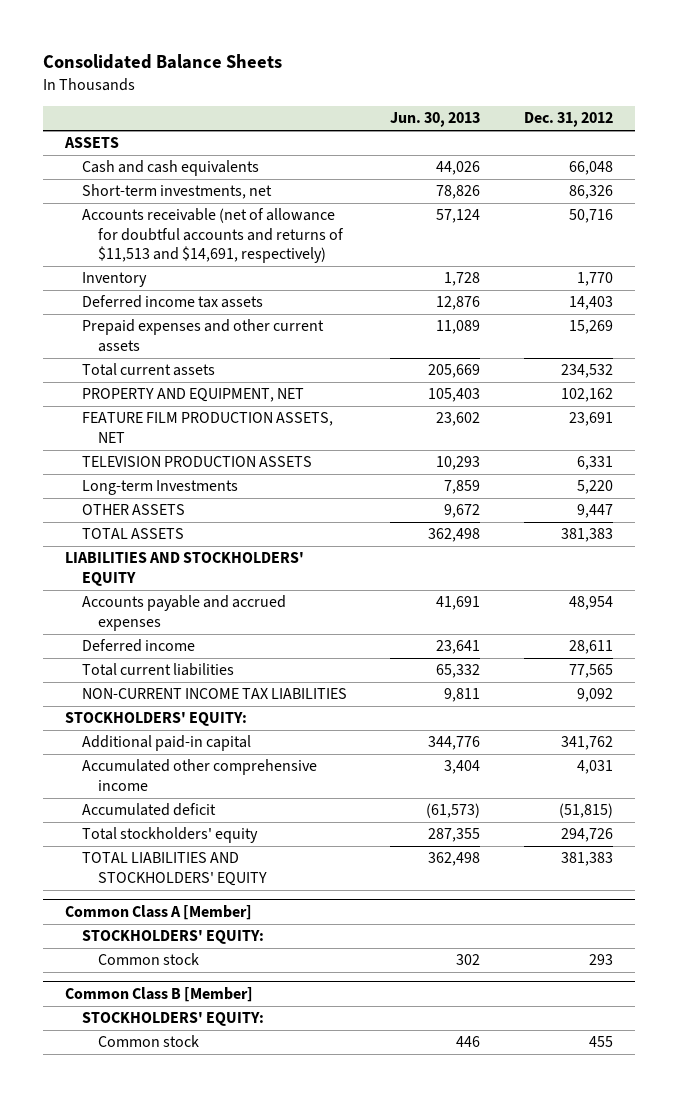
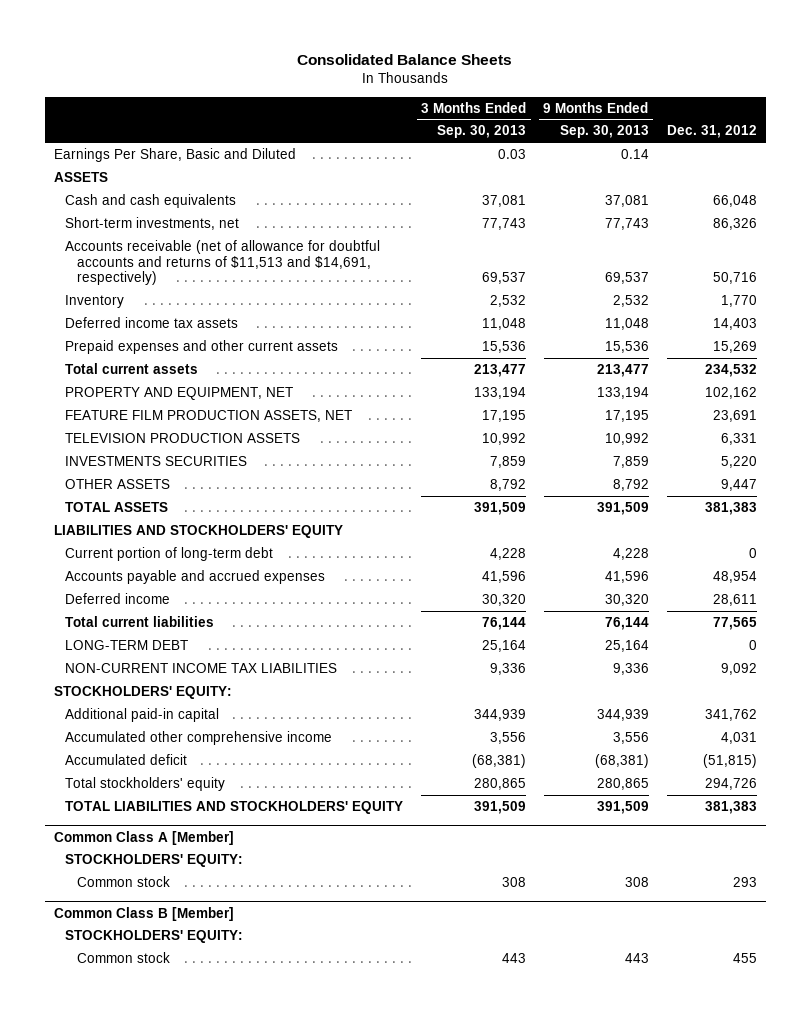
- | Jun. 30, 2013 | Dec. 31, 2012
+ | 3 Months Ended Sep. 30, 2013 | 9 Months Ended Sep. 30, 2013 | Dec. 31, 2012
+ Earnings Per Share, Basic and Diluted | 0.03 | 0.14 |
- Long-term Investments | 7,859 | 5,220
+ INVESTMENTS SECURITIES | 7,859 | 7,859 | 5,220
+ Current portion of long-term debt | 4,228 | 4,228 | 0
+ LONG-TERM DEBT | 25,164 | 25,164 | 0

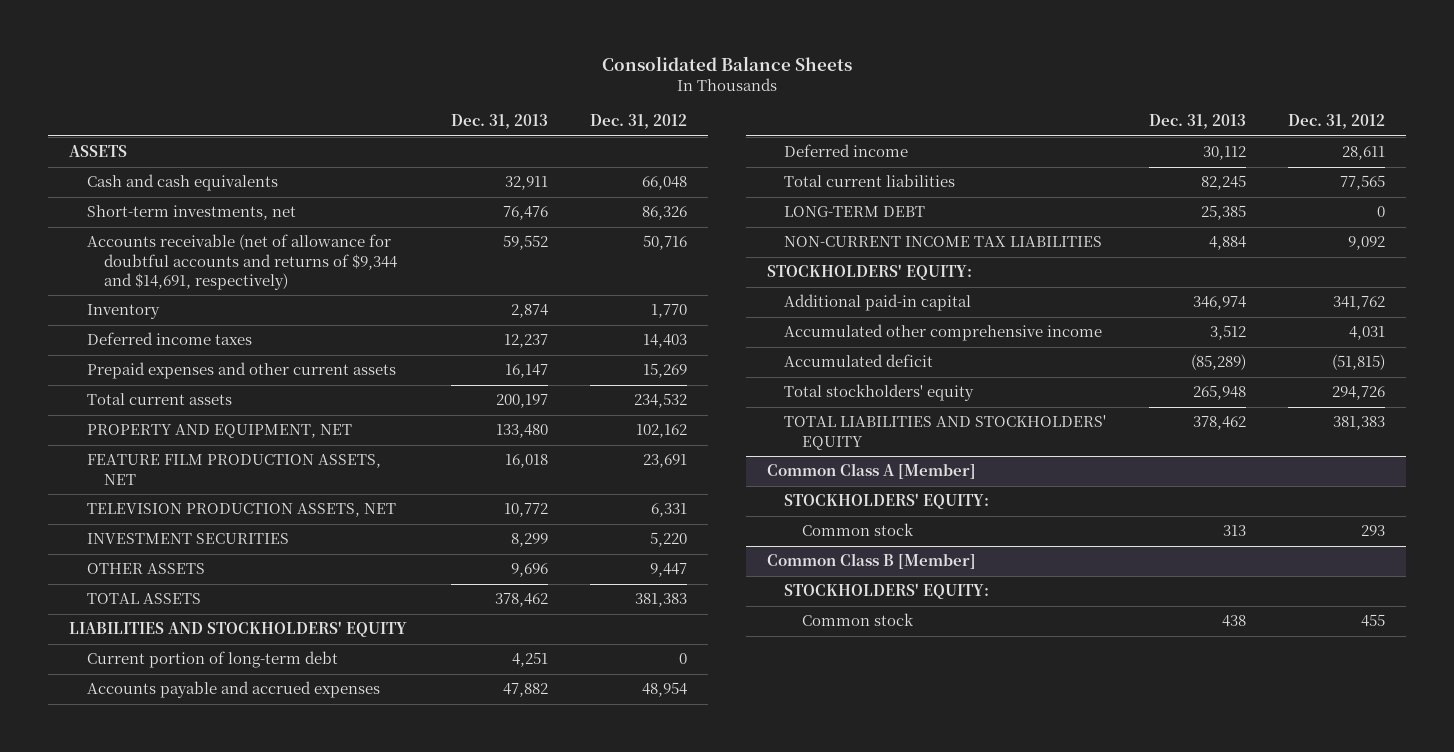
- | 3 Months Ended Sep. 30, 2013 | 9 Months Ended Sep. 30, 2013 | Dec. 31, 2012
+ | Dec. 31, 2013 | Dec. 31, 2012
- Earnings Per Share, Basic and Diluted | 0.03 | 0.14 |
- Accounts receivable (net of allowance for doubtful accounts and returns of $11,513 and $14,691, respectively) | 69,537 | 69,537 | 50,716
+ Accounts receivable (net of allowance for doubtful accounts and returns of $9,344 and $14,691, respectively) | 59,552 | 50,716
- Deferred income tax assets | 11,048 | 11,048 | 14,403
+ Deferred income taxes | 12,237 | 14,403
- TELEVISION PRODUCTION ASSETS | 10,992 | 10,992 | 6,331
- INVESTMENTS SECURITIES | 7,859 | 7,859 | 5,220
+ TELEVISION PRODUCTION ASSETS, NET | 10,772 | 6,331
+ INVESTMENT SECURITIES | 8,299 | 5,220

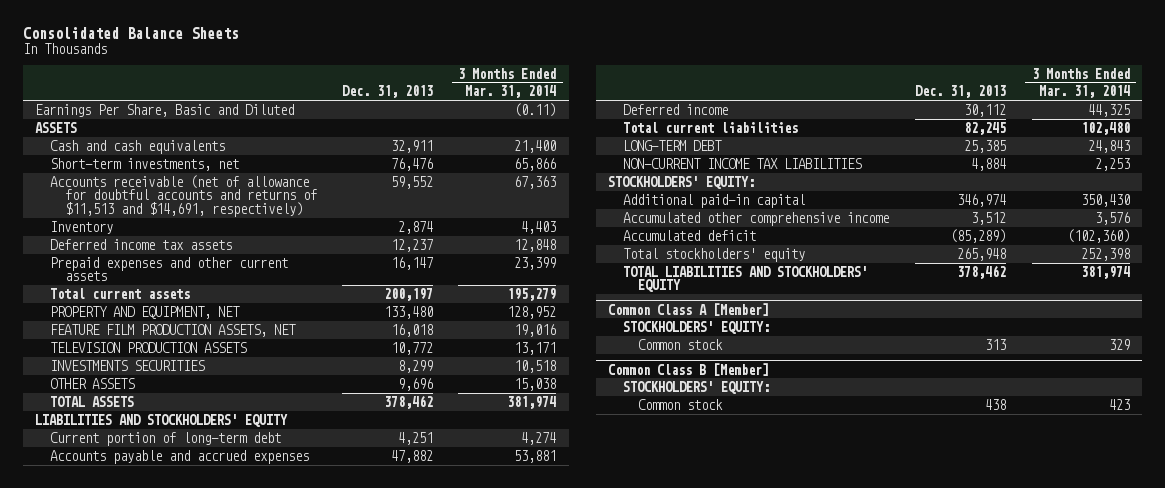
- | Dec. 31, 2013 | Dec. 31, 2012
+ | Dec. 31, 2013 | 3 Months Ended Mar. 31, 2014
+ Earnings Per Share, Basic and Diluted | | (0.11)
- Accounts receivable (net of allowance for doubtful accounts and returns of $9,344 and $14,691, respectively) | 59,552 | 50,716
+ Accounts receivable (net of allowance for doubtful accounts and returns of $11,513 and $14,691, respectively) | 59,552 | 67,363
- Deferred income taxes | 12,237 | 14,403
+ Deferred income tax assets | 12,237 | 12,848
- TELEVISION PRODUCTION ASSETS, NET | 10,772 | 6,331
- INVESTMENT SECURITIES | 8,299 | 5,220
+ TELEVISION PRODUCTION ASSETS | 10,772 | 13,171
+ INVESTMENTS SECURITIES | 8,299 | 10,518

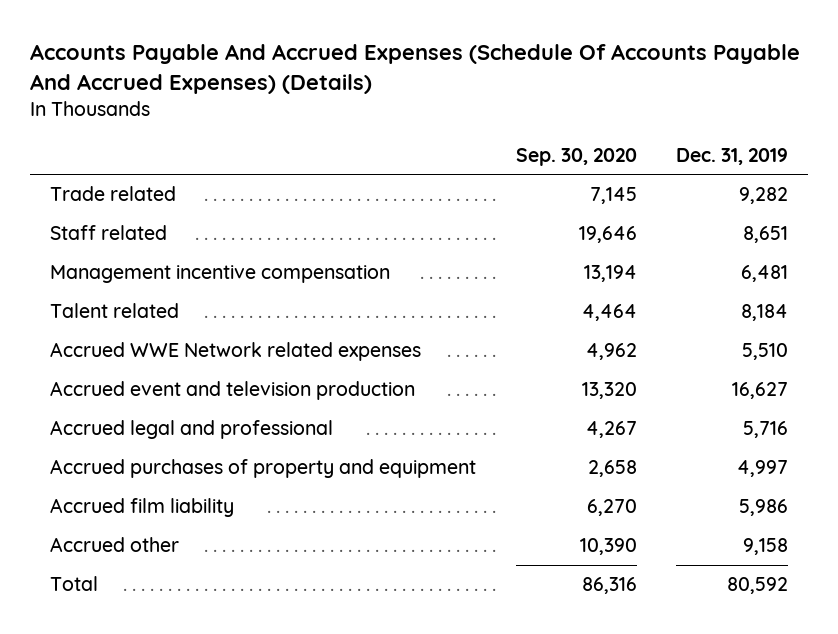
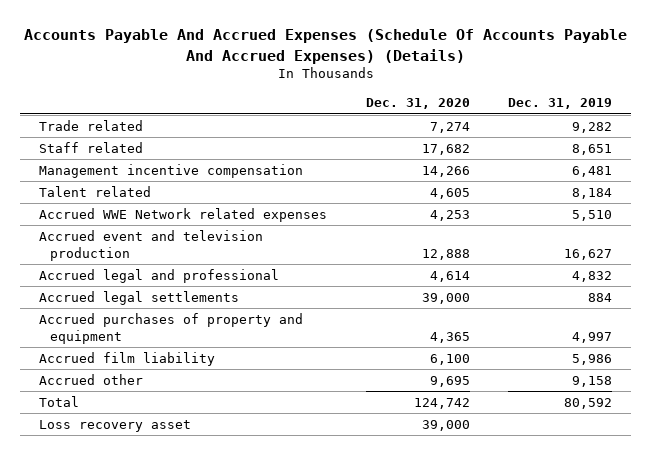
- | Sep. 30, 2020 | Dec. 31, 2019
+ | Dec. 31, 2020 | Dec. 31, 2019
- Accrued legal and professional | 4,267 | 5,716
+ Accrued legal and professional | 4,614 | 4,832
+ Accrued legal settlements | 39,000 | 884
+ Loss recovery asset | 39,000 |

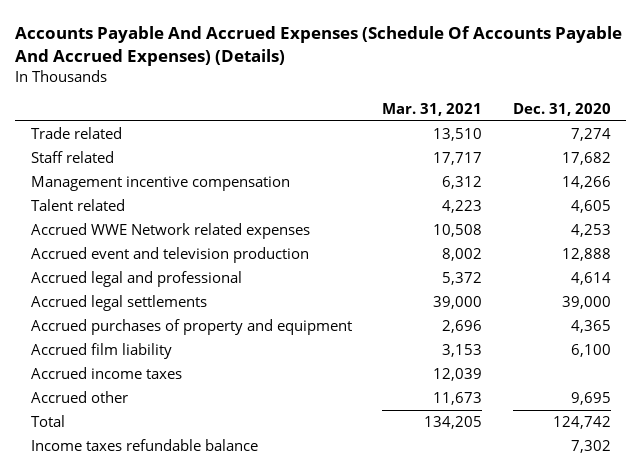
- | Dec. 31, 2020 | Dec. 31, 2019
+ | Mar. 31, 2021 | Dec. 31, 2020
+ Accrued income taxes | 12,039 |
- Loss recovery asset | 39,000 |
+ Income taxes refundable balance | | 7,302

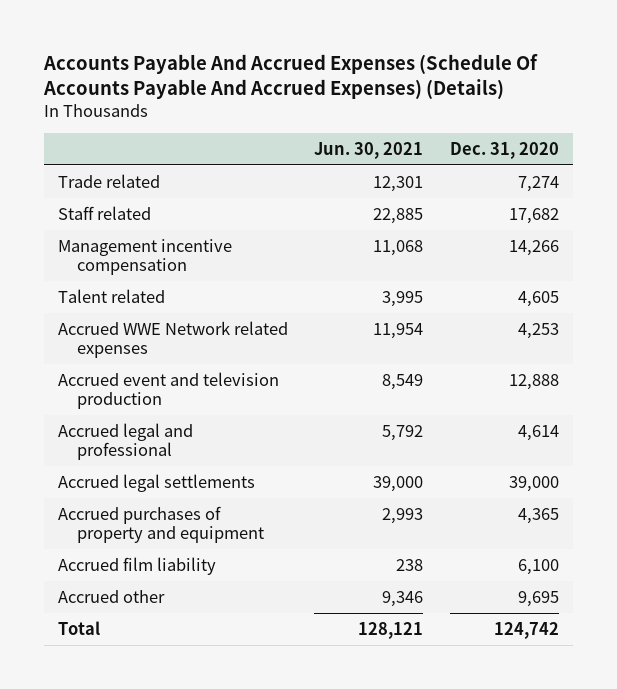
- | Mar. 31, 2021 | Dec. 31, 2020
+ | Jun. 30, 2021 | Dec. 31, 2020
- Accrued income taxes | 12,039 |
- Income taxes refundable balance | | 7,302

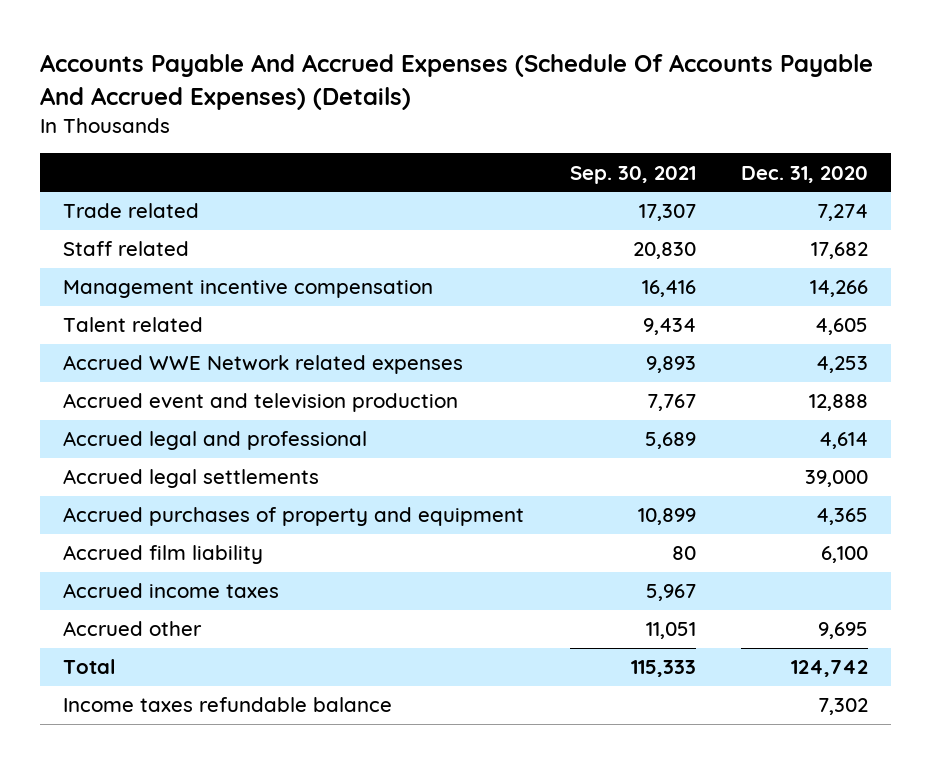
- | Jun. 30, 2021 | Dec. 31, 2020
+ | Sep. 30, 2021 | Dec. 31, 2020
+ Accrued income taxes | 5,967 |
+ Income taxes refundable balance | | 7,302

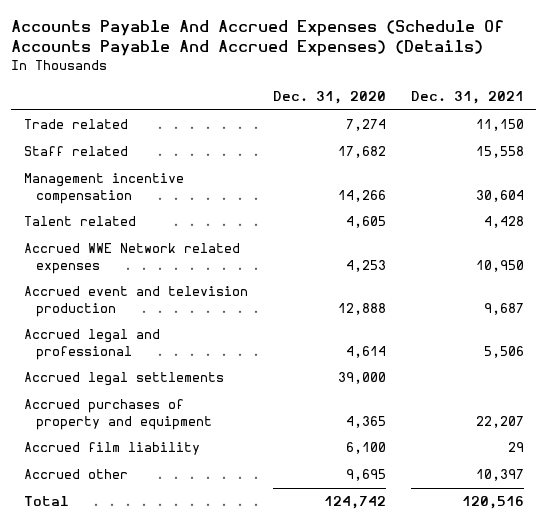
- | Sep. 30, 2021 | Dec. 31, 2020
+ | Dec. 31, 2020 | Dec. 31, 2021
- Accrued income taxes | 5,967 |
- Income taxes refundable balance | | 7,302

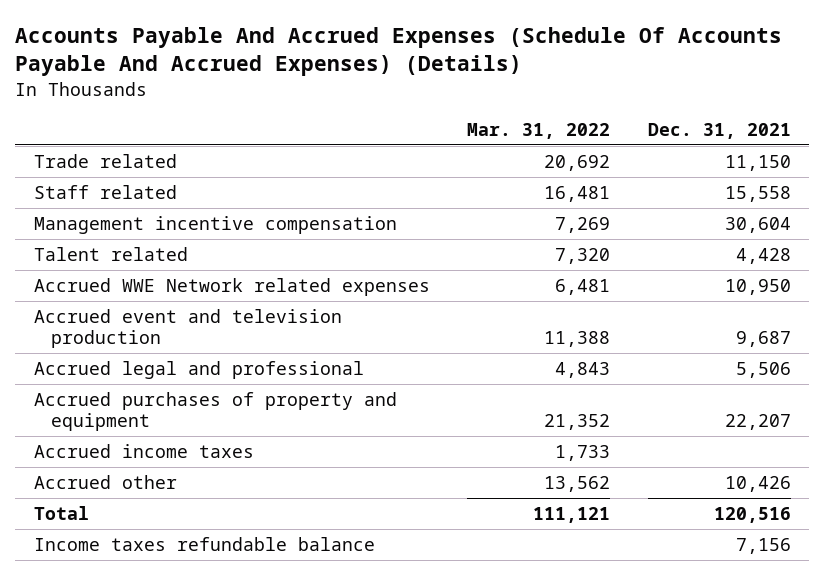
- | Dec. 31, 2020 | Dec. 31, 2021
+ | Mar. 31, 2022 | Dec. 31, 2021
- Accrued legal settlements | 39,000 |
- Accrued film liability | 6,100 | 29
- Accrued other | 9,695 | 10,397
+ Accrued income taxes | 1,733 |
+ Accrued other | 13,562 | 10,426
+ Income taxes refundable balance | | 7,156

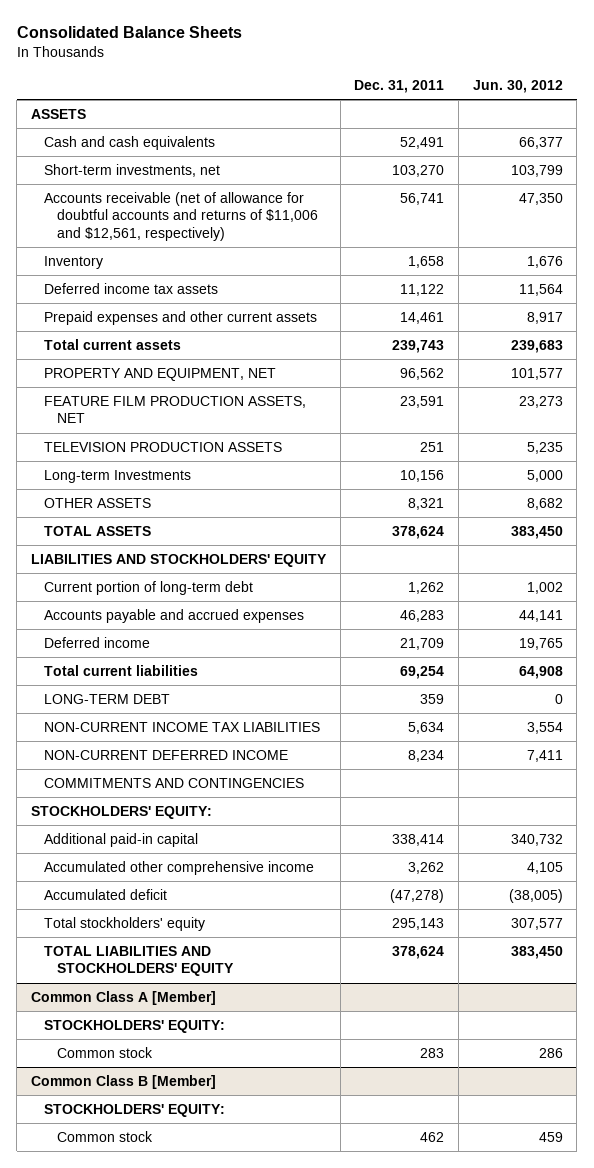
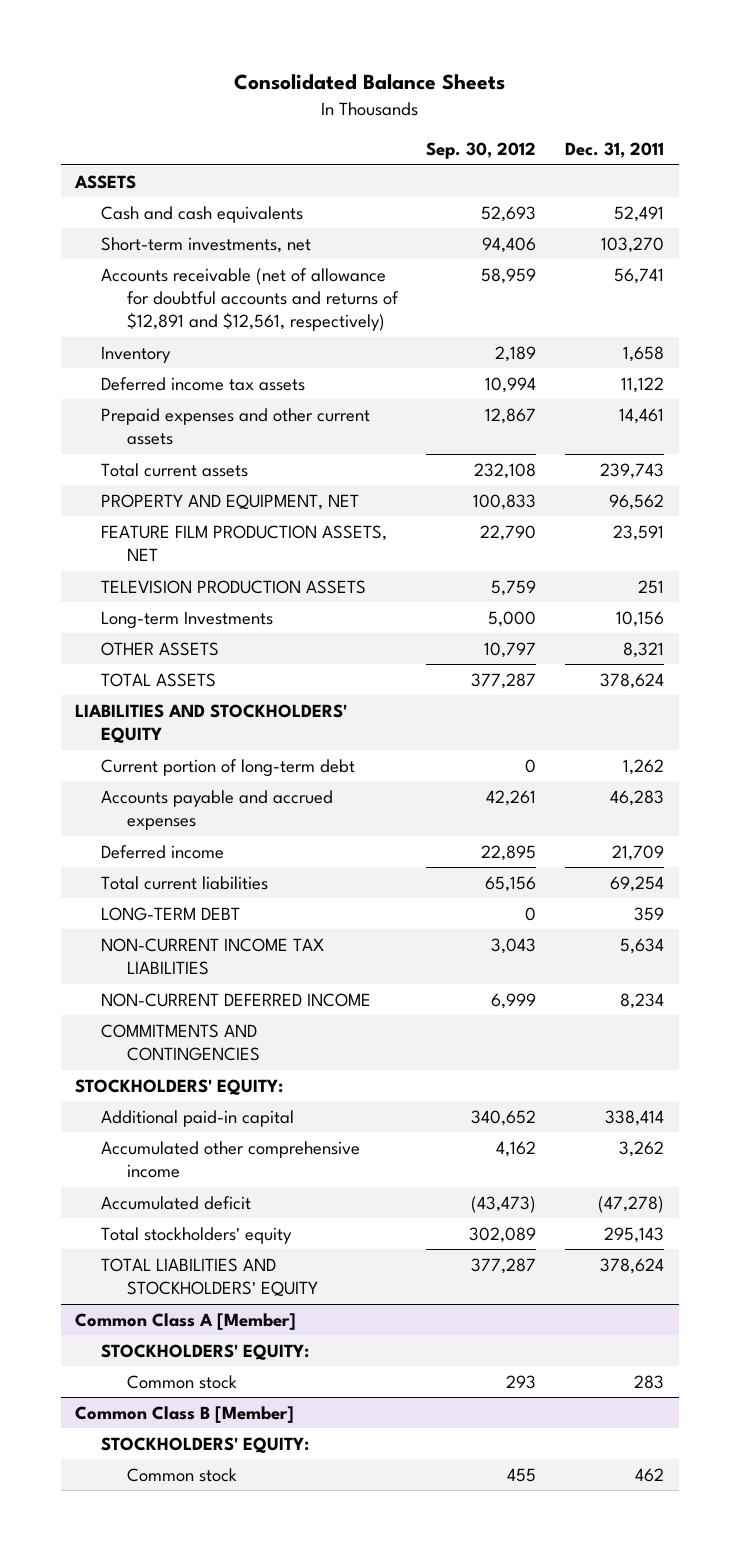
- | Dec. 31, 2011 | Jun. 30, 2012
+ | Sep. 30, 2012 | Dec. 31, 2011
- Accounts receivable (net of allowance for doubtful accounts and returns of $11,006 and $12,561, respectively) | 56,741 | 47,350
+ Accounts receivable (net of allowance for doubtful accounts and returns of $12,891 and $12,561, respectively) | 58,959 | 56,741

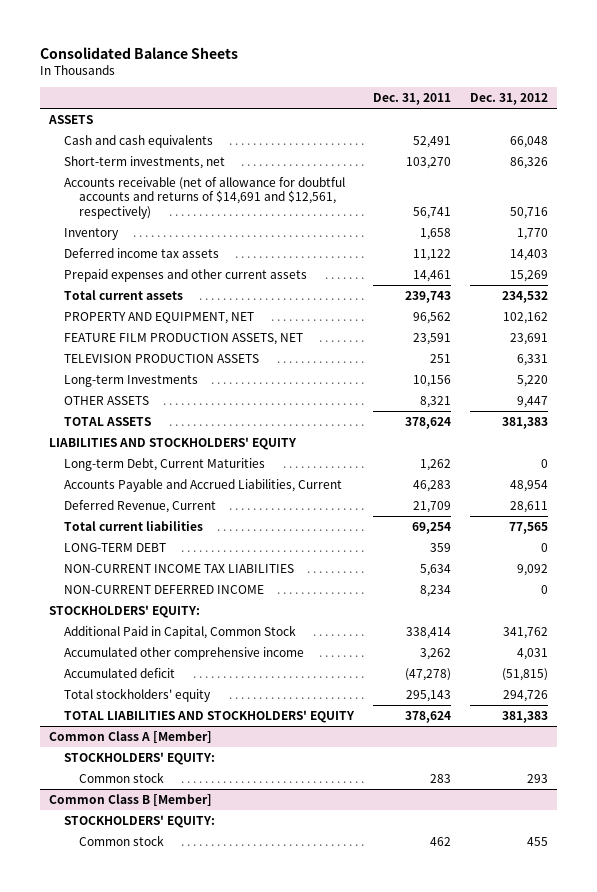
- | Sep. 30, 2012 | Dec. 31, 2011
+ | Dec. 31, 2011 | Dec. 31, 2012
- Accounts receivable (net of allowance for doubtful accounts and returns of $12,891 and $12,561, respectively) | 58,959 | 56,741
+ Accounts receivable (net of allowance for doubtful accounts and returns of $14,691 and $12,561, respectively) | 56,741 | 50,716
- Current portion of long-term debt | 0 | 1,262
- Accounts payable and accrued expenses | 42,261 | 46,283
- Deferred income | 22,895 | 21,709
+ Long-term Debt, Current Maturities | 1,262 | 0
+ Accounts Payable and Accrued Liabilities, Current | 46,283 | 48,954
+ Deferred Revenue, Current | 21,709 | 28,611
- COMMITMENTS AND CONTINGENCIES
- Additional paid-in capital | 340,652 | 338,414
+ Additional Paid in Capital, Common Stock | 338,414 | 341,762

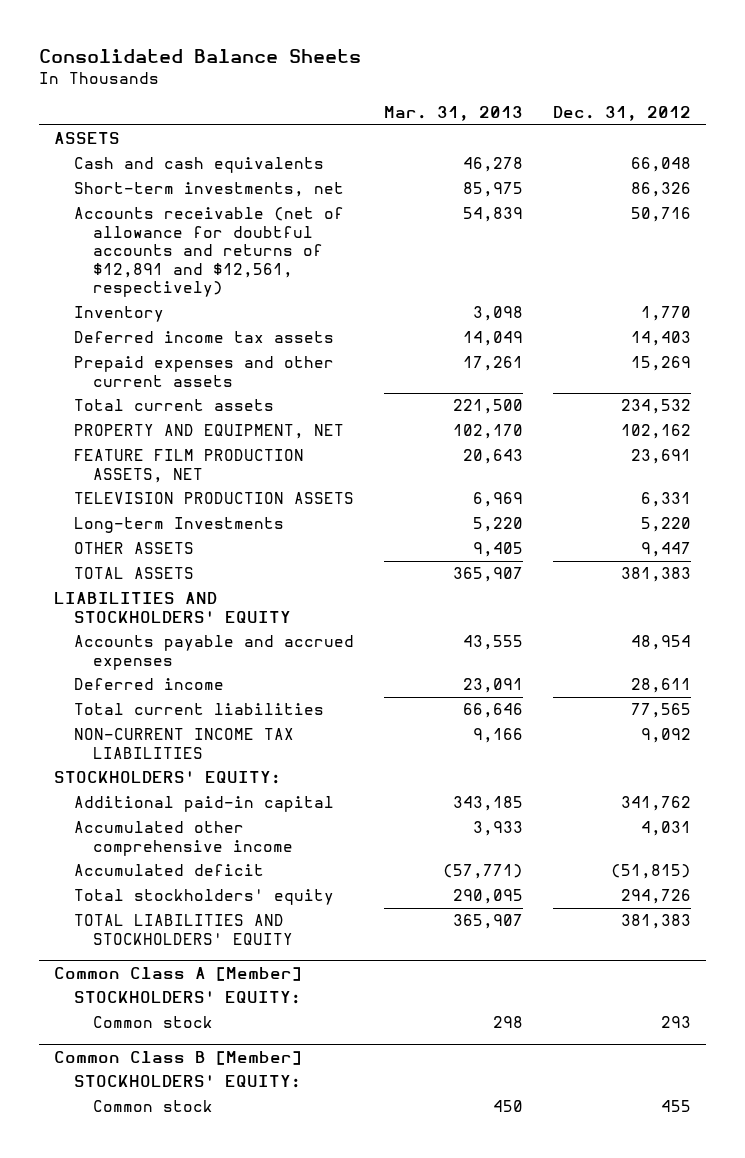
- | Dec. 31, 2011 | Dec. 31, 2012
+ | Mar. 31, 2013 | Dec. 31, 2012
- Accounts receivable (net of allowance for doubtful accounts and returns of $14,691 and $12,561, respectively) | 56,741 | 50,716
+ Accounts receivable (net of allowance for doubtful accounts and returns of $12,891 and $12,561, respectively) | 54,839 | 50,716
- Long-term Debt, Current Maturities | 1,262 | 0
- Accounts Payable and Accrued Liabilities, Current | 46,283 | 48,954
- Deferred Revenue, Current | 21,709 | 28,611
+ Accounts payable and accrued expenses | 43,555 | 48,954
+ Deferred income | 23,091 | 28,611
- LONG-TERM DEBT | 359 | 0
- NON-CURRENT DEFERRED INCOME | 8,234 | 0
- Additional Paid in Capital, Common Stock | 338,414 | 341,762
+ Additional paid-in capital | 343,185 | 341,762

